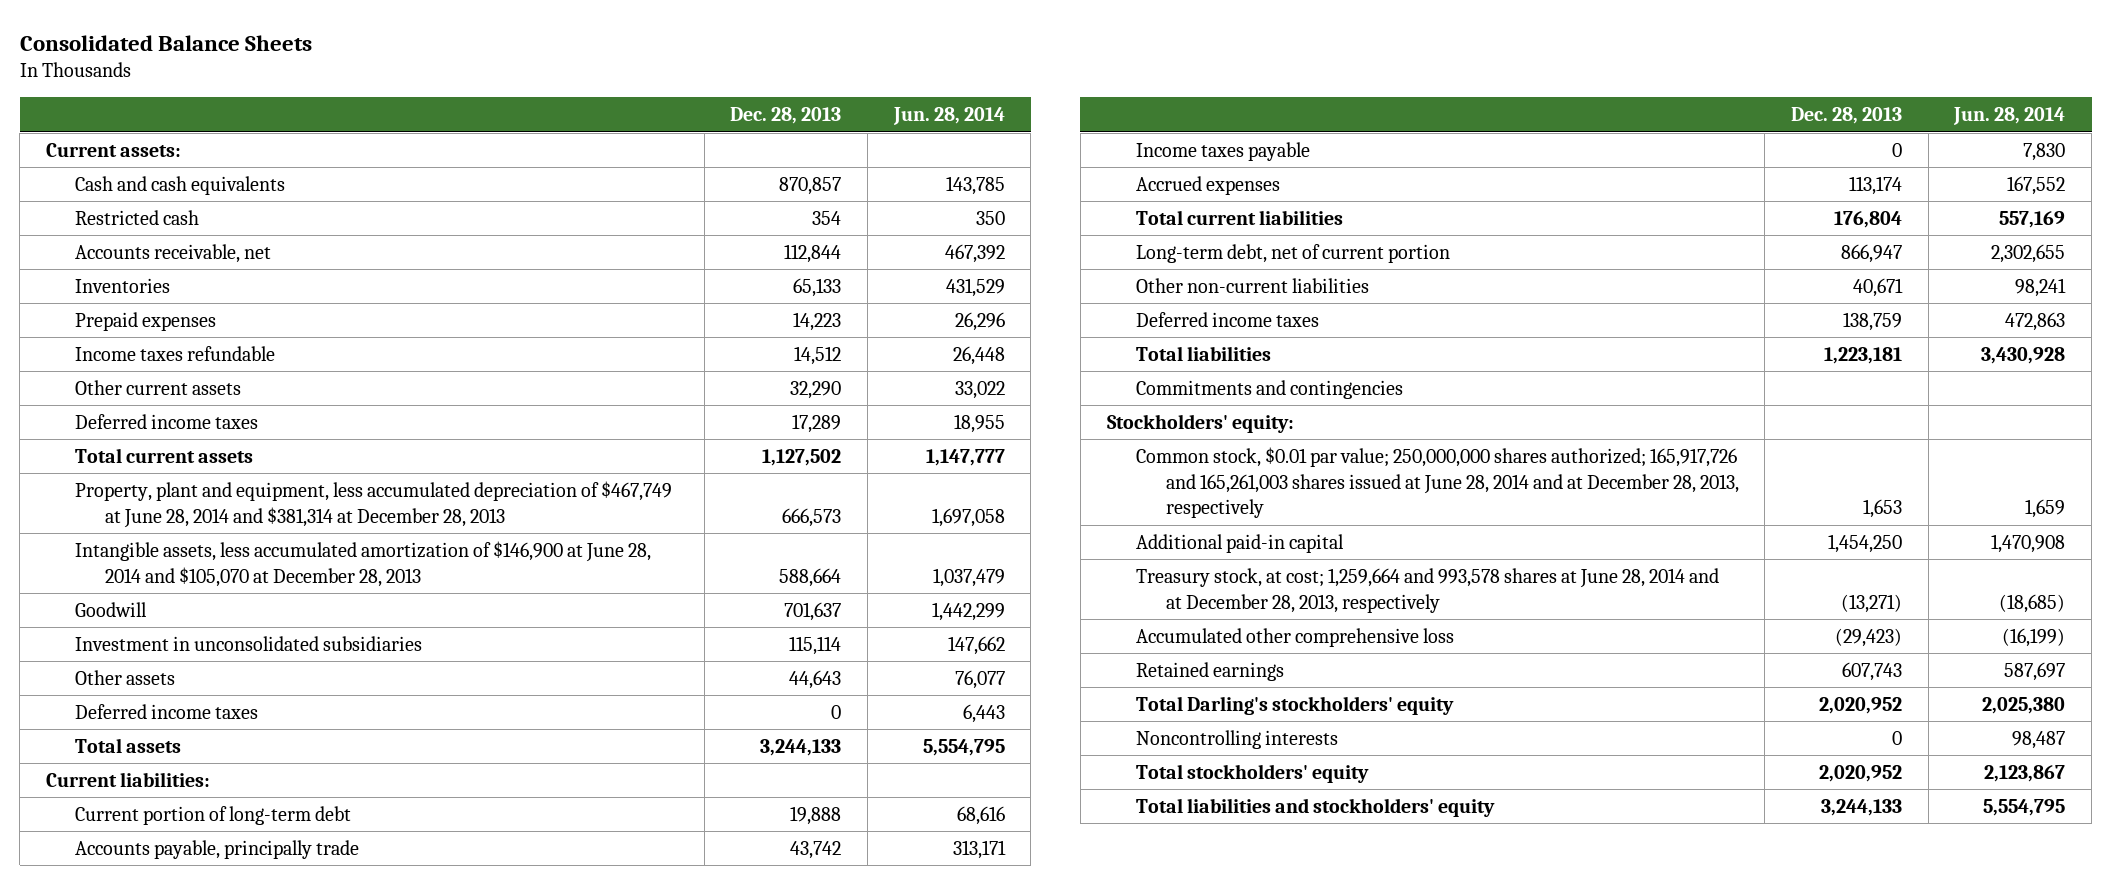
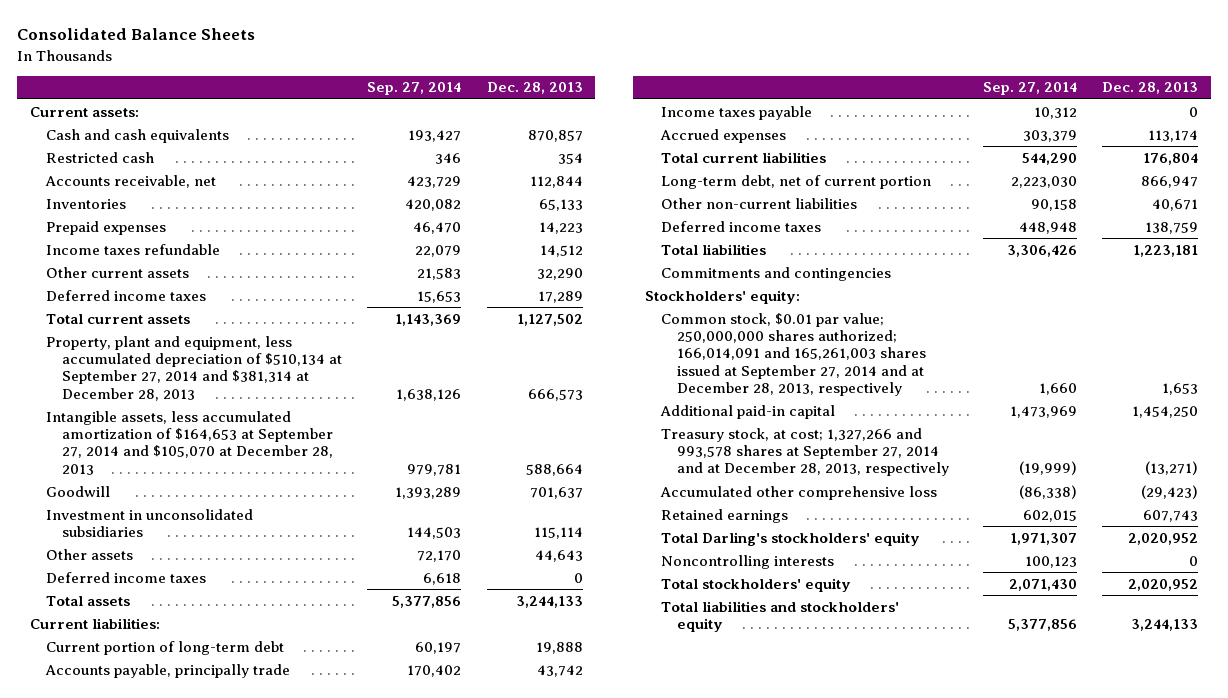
- | Dec. 28, 2013 | Jun. 28, 2014
+ | Sep. 27, 2014 | Dec. 28, 2013
- Property, plant and equipment, less accumulated depreciation of $467,749 at June 28, 2014 and $381,314 at December 28, 2013 | 666,573 | 1,697,058
- Intangible assets, less accumulated amortization of $146,900 at June 28, 2014 and $105,070 at December 28, 2013 | 588,664 | 1,037,479
+ Property, plant and equipment, less accumulated depreciation of $510,134 at September 27, 2014 and $381,314 at December 28, 2013 | 1,638,126 | 666,573
+ Intangible assets, less accumulated amortization of $164,653 at September 27, 2014 and $105,070 at December 28, 2013 | 979,781 | 588,664
- Common stock, $0.01 par value; 250,000,000 shares authorized; 165,917,726 and 165,261,003 shares issued at June 28, 2014 and at December 28, 2013, respectively | 1,653 | 1,659
+ Common stock, $0.01 par value; 250,000,000 shares authorized; 166,014,091 and 165,261,003 shares issued at September 27, 2014 and at December 28, 2013, respectively | 1,660 | 1,653
- Treasury stock, at cost; 1,259,664 and 993,578 shares at June 28, 2014 and at December 28, 2013, respectively | (13,271) | (18,685)
+ Treasury stock, at cost; 1,327,266 and 993,578 shares at September 27, 2014 and at December 28, 2013, respectively | (19,999) | (13,271)

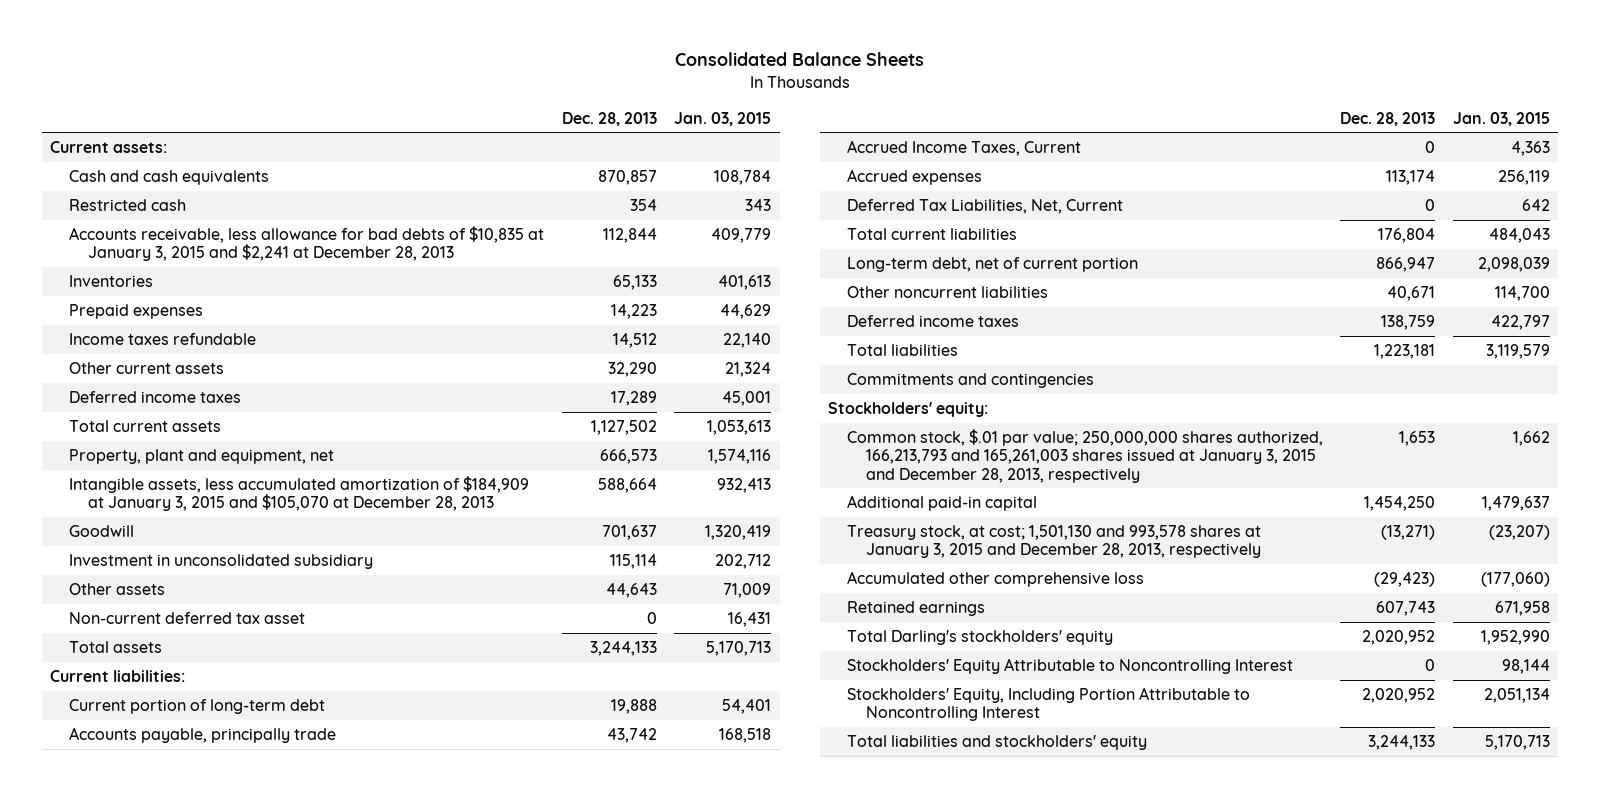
- | Sep. 27, 2014 | Dec. 28, 2013
+ | Dec. 28, 2013 | Jan. 03, 2015
- Accounts receivable, net | 423,729 | 112,844
+ Accounts receivable, less allowance for bad debts of $10,835 at January 3, 2015 and $2,241 at December 28, 2013 | 112,844 | 409,779
- Property, plant and equipment, less accumulated depreciation of $510,134 at September 27, 2014 and $381,314 at December 28, 2013 | 1,638,126 | 666,573
- Intangible assets, less accumulated amortization of $164,653 at September 27, 2014 and $105,070 at December 28, 2013 | 979,781 | 588,664
+ Property, plant and equipment, net | 666,573 | 1,574,116
+ Intangible assets, less accumulated amortization of $184,909 at January 3, 2015 and $105,070 at December 28, 2013 | 588,664 | 932,413
- Investment in unconsolidated subsidiaries | 144,503 | 115,114
+ Investment in unconsolidated subsidiary | 115,114 | 202,712
- Deferred income taxes | 6,618 | 0
+ Non-current deferred tax asset | 0 | 16,431
- Income taxes payable | 10,312 | 0
+ Accrued Income Taxes, Current | 0 | 4,363
+ Deferred Tax Liabilities, Net, Current | 0 | 642
- Other non-current liabilities | 90,158 | 40,671
+ Other noncurrent liabilities | 40,671 | 114,700
- Common stock, $0.01 par value; 250,000,000 shares authorized; 166,014,091 and 165,261,003 shares issued at September 27, 2014 and at December 28, 2013, respectively | 1,660 | 1,653
+ Common stock, $.01 par value; 250,000,000 shares authorized, 166,213,793 and 165,261,003 shares issued at January 3, 2015 and December 28, 2013, respectively | 1,653 | 1,662
- Treasury stock, at cost; 1,327,266 and 993,578 shares at September 27, 2014 and at December 28, 2013, respectively | (19,999) | (13,271)
+ Treasury stock, at cost; 1,501,130 and 993,578 shares at January 3, 2015 and December 28, 2013, respectively | (13,271) | (23,207)
- Noncontrolling interests | 100,123 | 0
- Total stockholders' equity | 2,071,430 | 2,020,952
+ Stockholders' Equity Attributable to Noncontrolling Interest | 0 | 98,144
+ Stockholders' Equity, Including Portion Attributable to Noncontrolling Interest | 2,020,952 | 2,051,134

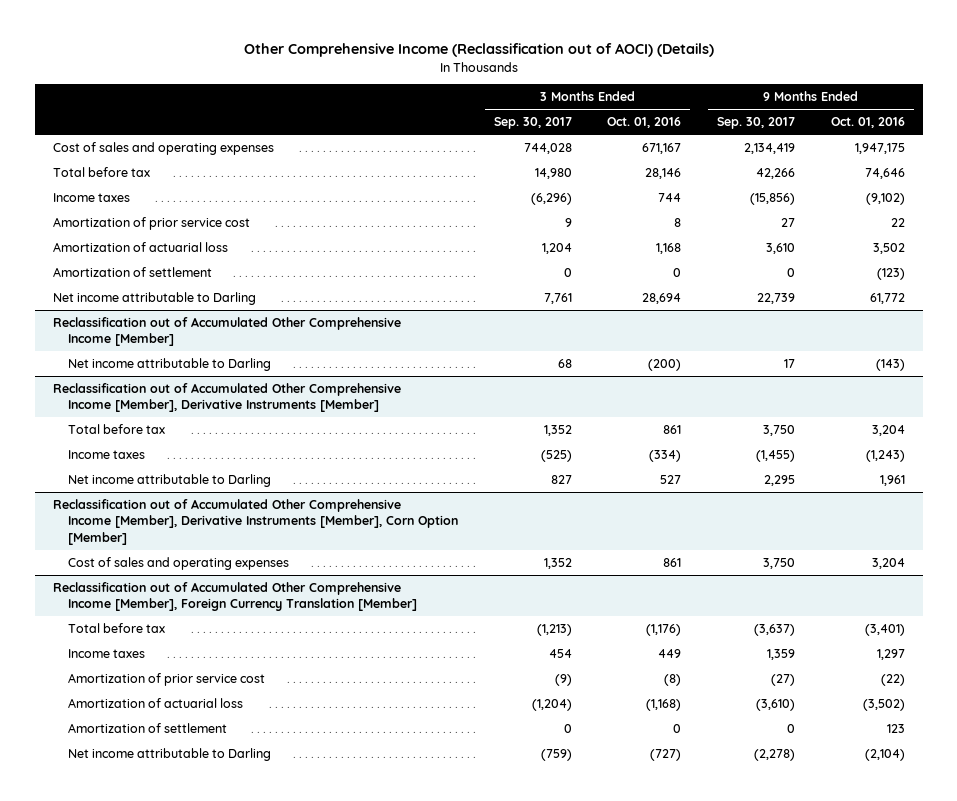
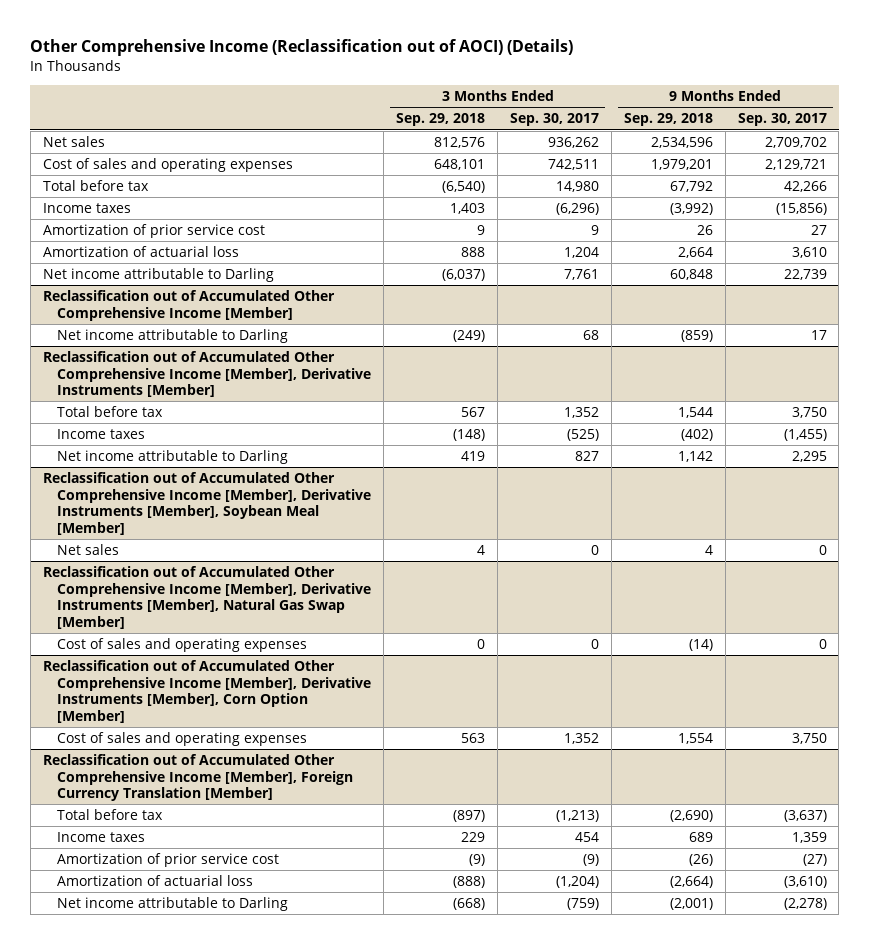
- | 3 Months Ended Sep. 30, 2017 | 3 Months Ended Oct. 01, 2016 | 9 Months Ended Sep. 30, 2017 | 9 Months Ended Oct. 01, 2016
+ | 3 Months Ended Sep. 29, 2018 | 3 Months Ended Sep. 30, 2017 | 9 Months Ended Sep. 29, 2018 | 9 Months Ended Sep. 30, 2017
- Cost of sales and operating expenses | 744,028 | 671,167 | 2,134,419 | 1,947,175
+ Net sales | 812,576 | 936,262 | 2,534,596 | 2,709,702
+ Cost of sales and operating expenses | 648,101 | 742,511 | 1,979,201 | 2,129,721
- Amortization of settlement | 0 | 0 | 0 | (123)
+ Reclassification out of Accumulated Other Comprehensive Income [Member], Derivative Instruments [Member], Soybean Meal [Member]
+ Net sales | 4 | 0 | 4 | 0
+ Reclassification out of Accumulated Other Comprehensive Income [Member], Derivative Instruments [Member], Natural Gas Swap [Member]
+ Cost of sales and operating expenses | 0 | 0 | (14) | 0
@ Reclassification out of Accumulated Other Comprehensive Income [Member], Foreign Currency Translation [Member]
- Amortization of settlement | 0 | 0 | 0 | 123

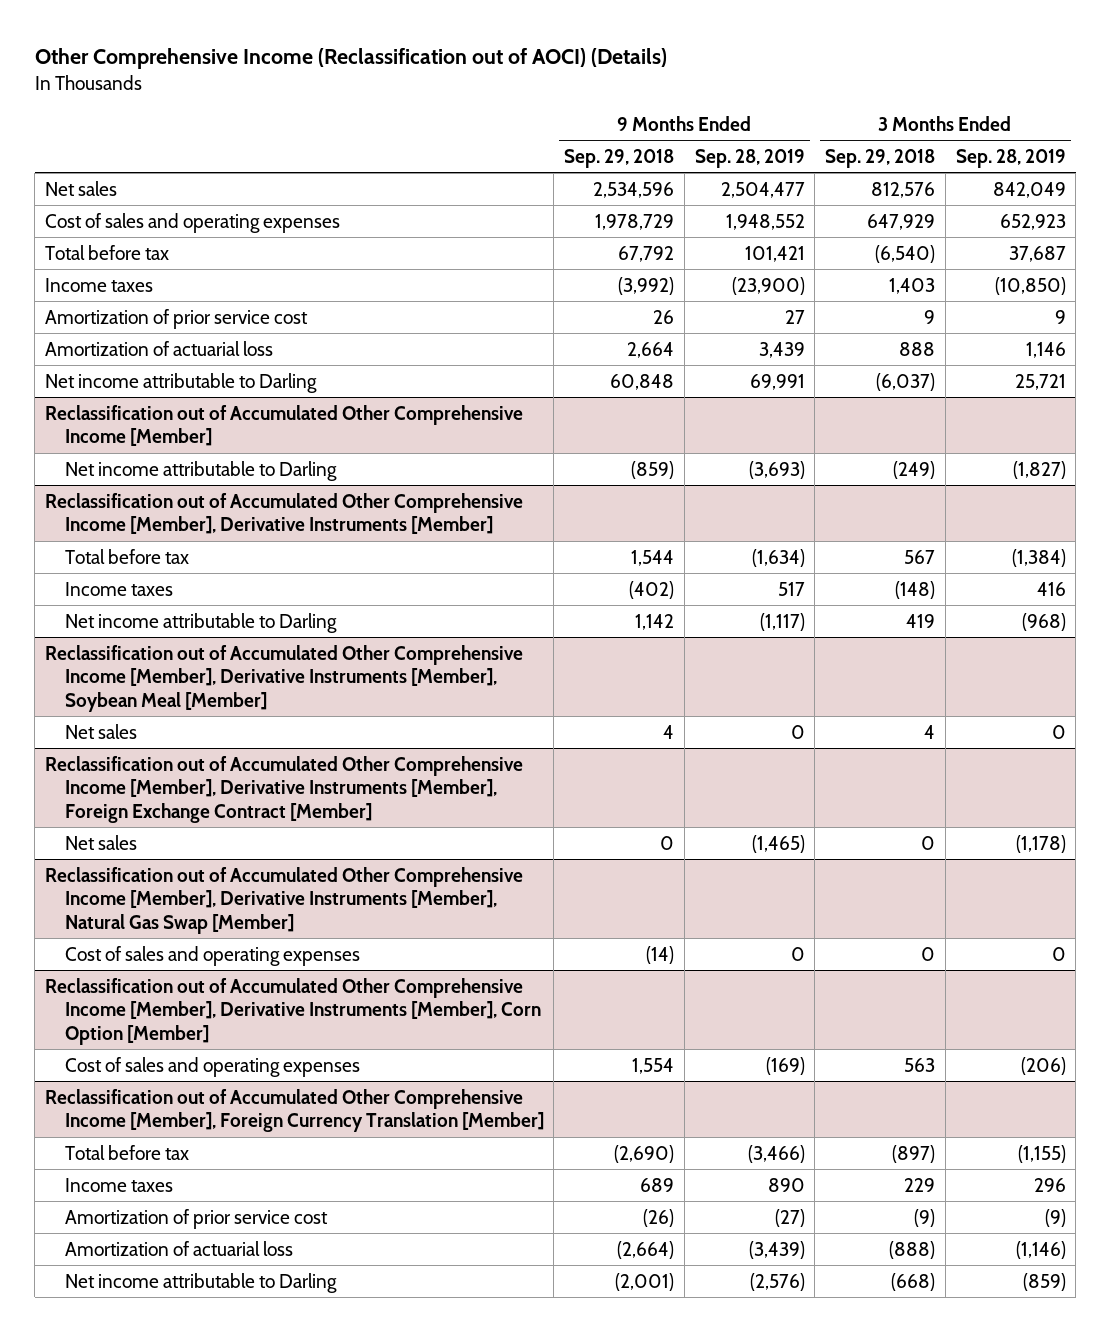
- | 3 Months Ended Sep. 29, 2018 | 3 Months Ended Sep. 30, 2017 | 9 Months Ended Sep. 29, 2018 | 9 Months Ended Sep. 30, 2017
+ | 9 Months Ended Sep. 29, 2018 | 9 Months Ended Sep. 28, 2019 | 3 Months Ended Sep. 29, 2018 | 3 Months Ended Sep. 28, 2019
- Cost of sales and operating expenses | 648,101 | 742,511 | 1,979,201 | 2,129,721
+ Cost of sales and operating expenses | 1,978,729 | 1,948,552 | 647,929 | 652,923
+ Reclassification out of Accumulated Other Comprehensive Income [Member], Derivative Instruments [Member], Foreign Exchange Contract [Member]
+ Net sales | 0 | (1,465) | 0 | (1,178)

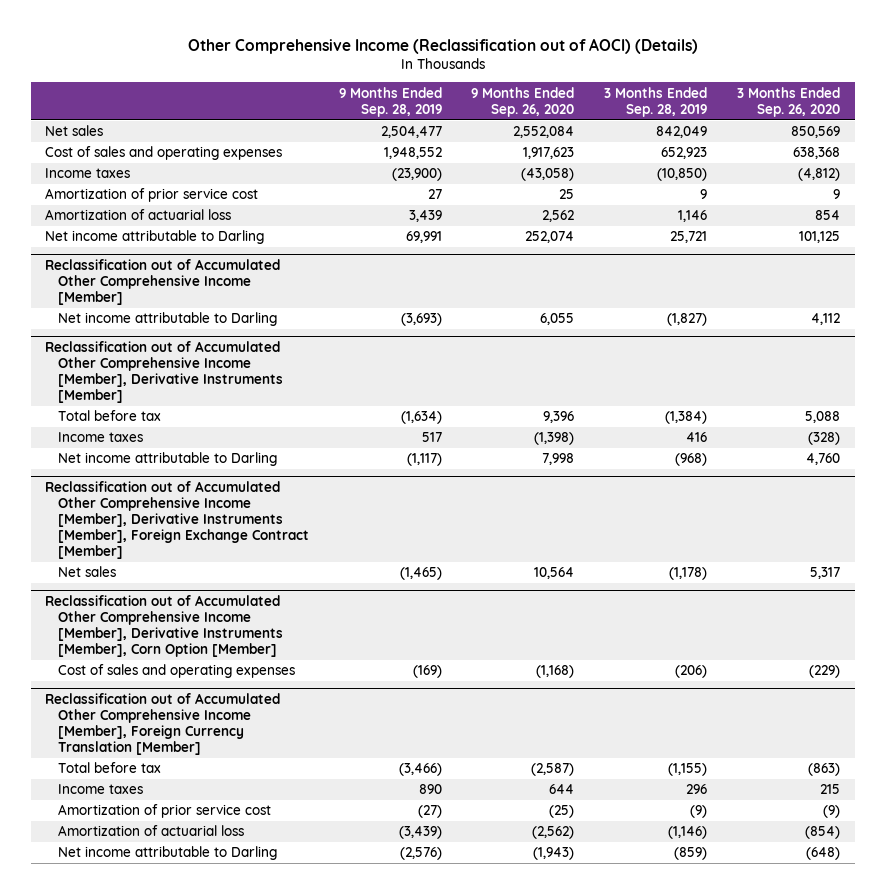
- | 9 Months Ended Sep. 29, 2018 | 9 Months Ended Sep. 28, 2019 | 3 Months Ended Sep. 29, 2018 | 3 Months Ended Sep. 28, 2019
+ | 9 Months Ended Sep. 28, 2019 | 9 Months Ended Sep. 26, 2020 | 3 Months Ended Sep. 28, 2019 | 3 Months Ended Sep. 26, 2020
- Total before tax | 67,792 | 101,421 | (6,540) | 37,687
- Reclassification out of Accumulated Other Comprehensive Income [Member], Derivative Instruments [Member], Soybean Meal [Member]
- Net sales | 4 | 0 | 4 | 0
- Reclassification out of Accumulated Other Comprehensive Income [Member], Derivative Instruments [Member], Natural Gas Swap [Member]
- Cost of sales and operating expenses | (14) | 0 | 0 | 0

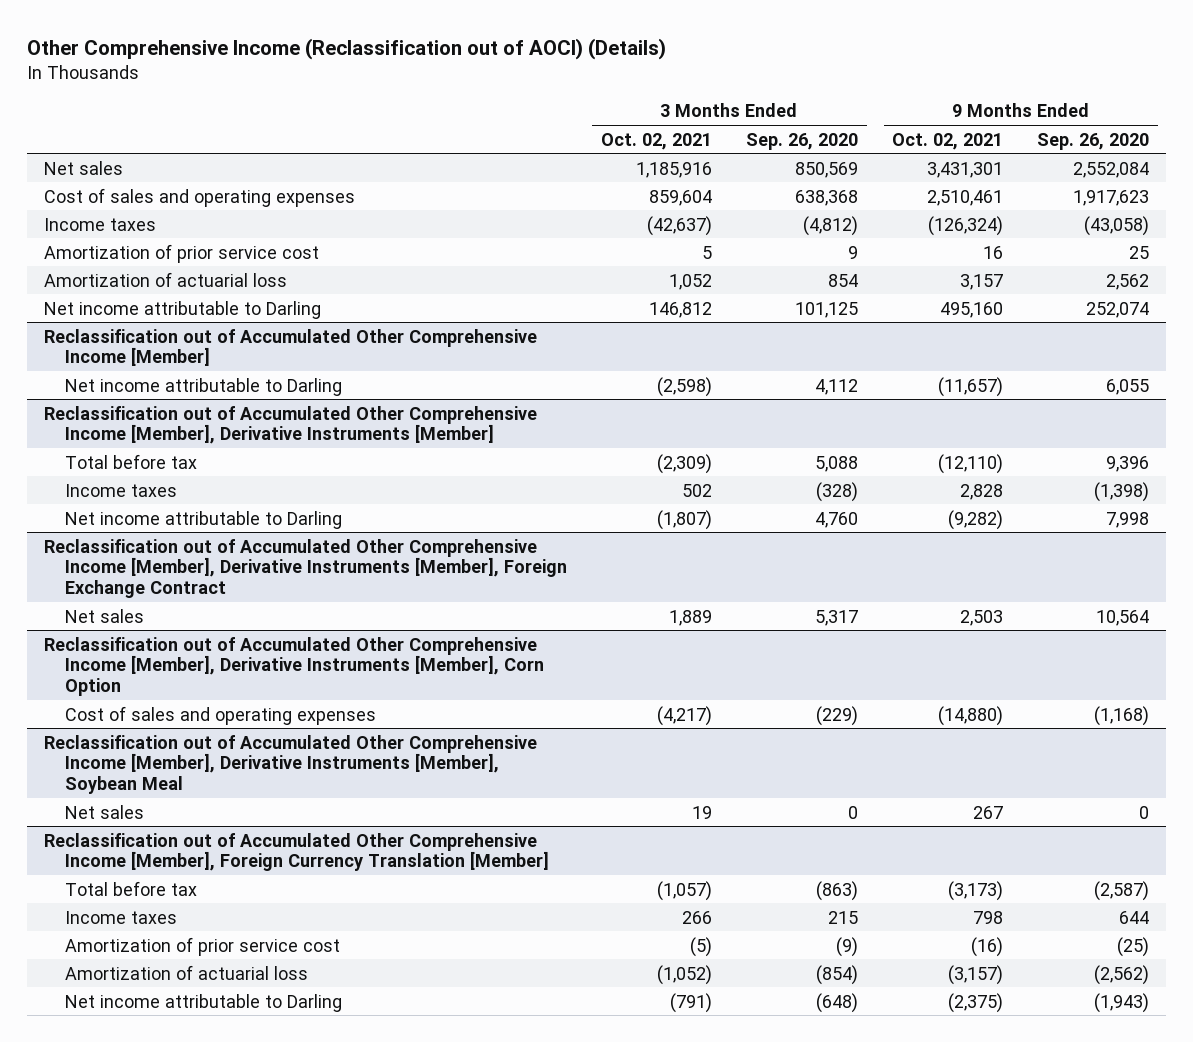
- | 9 Months Ended Sep. 28, 2019 | 9 Months Ended Sep. 26, 2020 | 3 Months Ended Sep. 28, 2019 | 3 Months Ended Sep. 26, 2020
+ | 3 Months Ended Oct. 02, 2021 | 3 Months Ended Sep. 26, 2020 | 9 Months Ended Oct. 02, 2021 | 9 Months Ended Sep. 26, 2020
- Reclassification out of Accumulated Other Comprehensive Income [Member], Derivative Instruments [Member], Foreign Exchange Contract [Member]
+ Reclassification out of Accumulated Other Comprehensive Income [Member], Derivative Instruments [Member], Foreign Exchange Contract
- Reclassification out of Accumulated Other Comprehensive Income [Member], Derivative Instruments [Member], Corn Option [Member]
+ Reclassification out of Accumulated Other Comprehensive Income [Member], Derivative Instruments [Member], Corn Option
+ Reclassification out of Accumulated Other Comprehensive Income [Member], Derivative Instruments [Member], Soybean Meal
+ Net sales | 19 | 0 | 267 | 0

